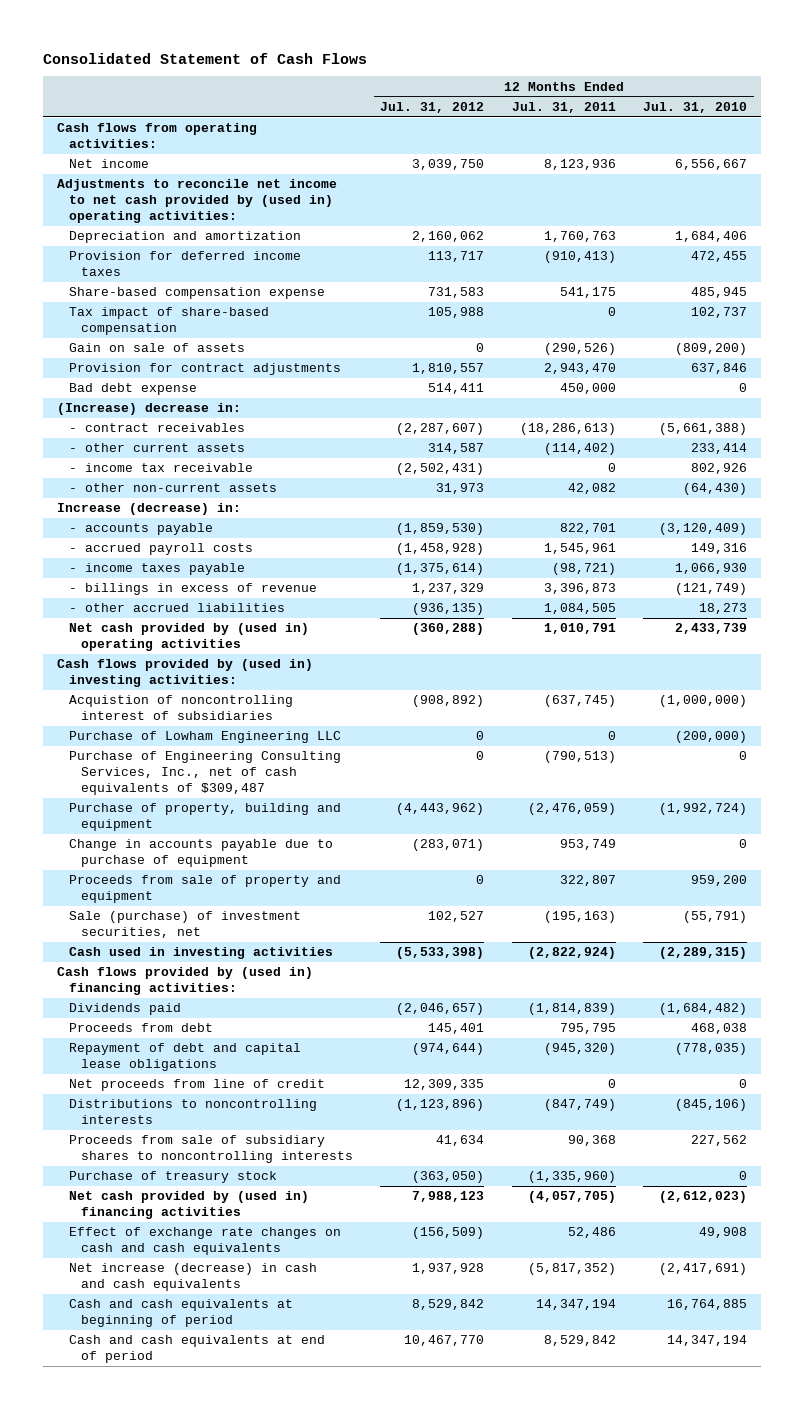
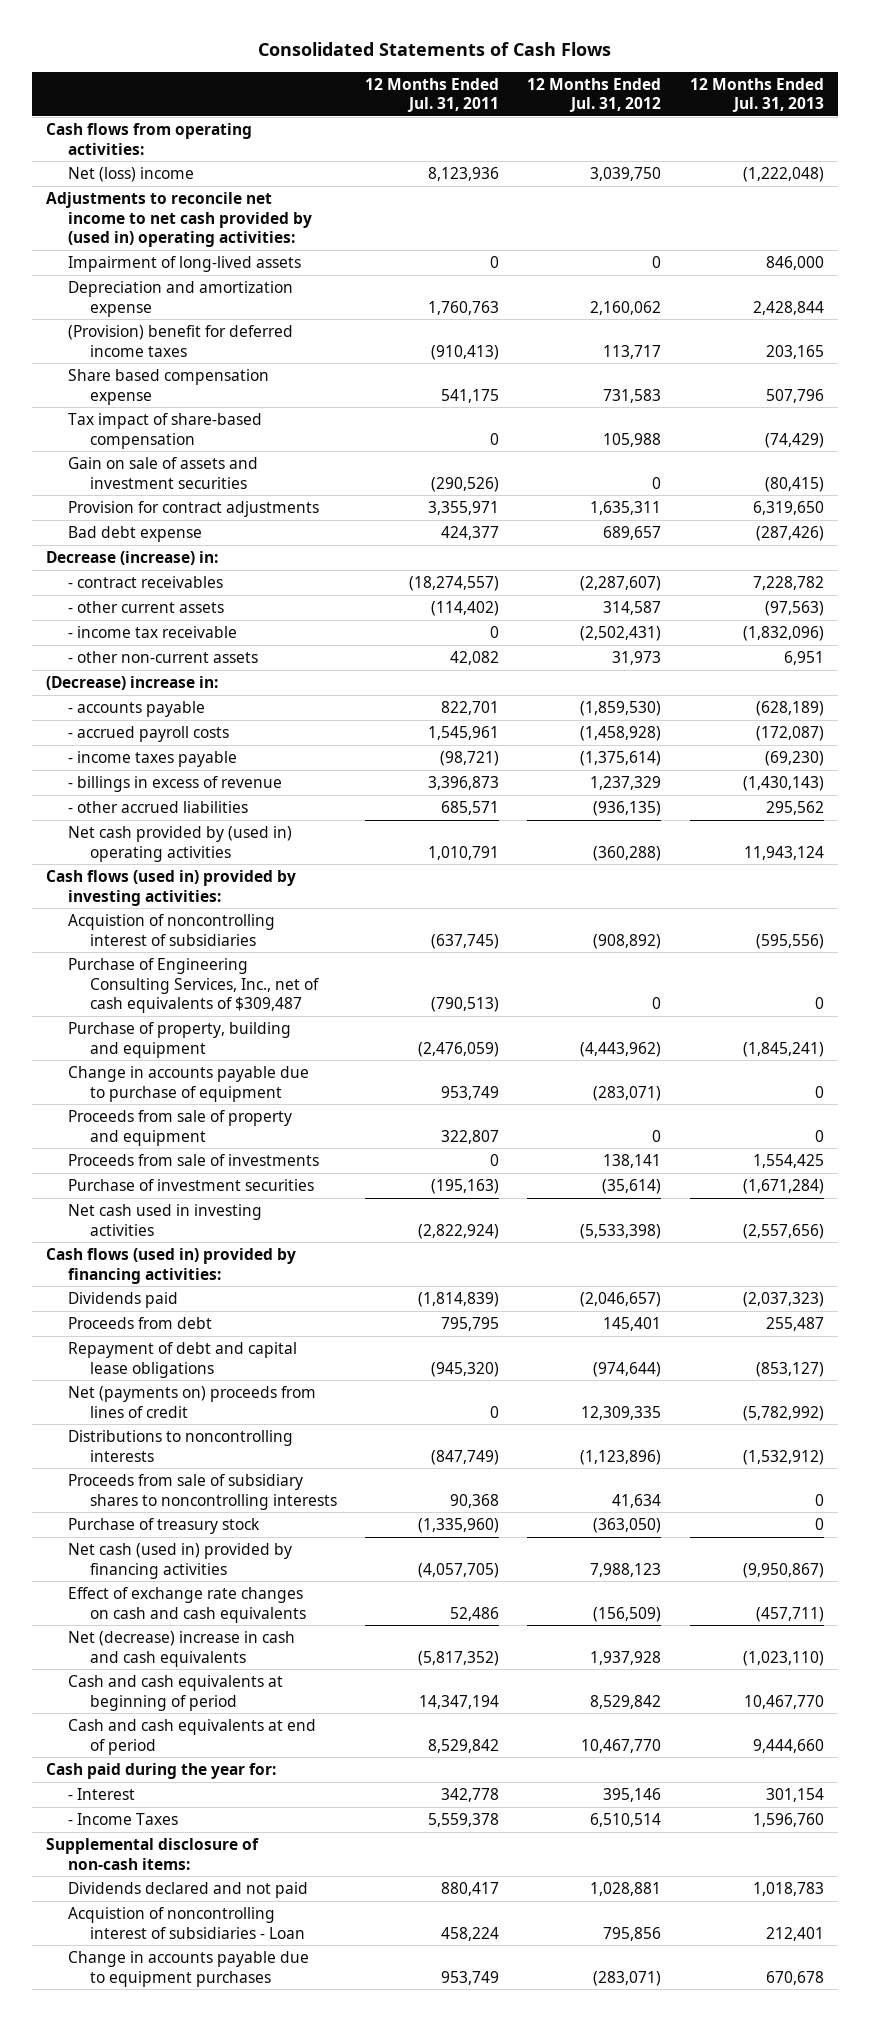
- Consolidated Statement of Cash Flows
+ Consolidated Statements of Cash Flows
- | 12 Months Ended Jul. 31, 2012 | 12 Months Ended Jul. 31, 2011 | 12 Months Ended Jul. 31, 2010
+ | 12 Months Ended Jul. 31, 2011 | 12 Months Ended Jul. 31, 2012 | 12 Months Ended Jul. 31, 2013
- Net income | 3,039,750 | 8,123,936 | 6,556,667
+ Net (loss) income | 8,123,936 | 3,039,750 | (1,222,048)
- Depreciation and amortization | 2,160,062 | 1,760,763 | 1,684,406
- Provision for deferred income taxes | 113,717 | (910,413) | 472,455
- Share-based compensation expense | 731,583 | 541,175 | 485,945
+ Impairment of long-lived assets | 0 | 0 | 846,000
+ Depreciation and amortization expense | 1,760,763 | 2,160,062 | 2,428,844
+ (Provision) benefit for deferred income taxes | (910,413) | 113,717 | 203,165
+ Share based compensation expense | 541,175 | 731,583 | 507,796
- Gain on sale of assets | 0 | (290,526) | (809,200)
- Provision for contract adjustments | 1,810,557 | 2,943,470 | 637,846
- Bad debt expense | 514,411 | 450,000 | 0
- (Increase) decrease in:
- - contract receivables | (2,287,607) | (18,286,613) | (5,661,388)
+ Gain on sale of assets and investment securities | (290,526) | 0 | (80,415)
+ Provision for contract adjustments | 3,355,971 | 1,635,311 | 6,319,650
+ Bad debt expense | 424,377 | 689,657 | (287,426)
+ Decrease (increase) in:
+ - contract receivables | (18,274,557) | (2,287,607) | 7,228,782
- Increase (decrease) in:
+ (Decrease) increase in:
- - other accrued liabilities | (936,135) | 1,084,505 | 18,273
+ - other accrued liabilities | 685,571 | (936,135) | 295,562
- Cash flows provided by (used in) investing activities:
+ Cash flows (used in) provided by investing activities:
- Purchase of Lowham Engineering LLC | 0 | 0 | (200,000)
- Sale (purchase) of investment securities, net | 102,527 | (195,163) | (55,791)
- Cash used in investing activities | (5,533,398) | (2,822,924) | (2,289,315)
- Cash flows provided by (used in) financing activities:
+ Proceeds from sale of investments | 0 | 138,141 | 1,554,425
+ Purchase of investment securities | (195,163) | (35,614) | (1,671,284)
+ Net cash used in investing activities | (2,822,924) | (5,533,398) | (2,557,656)
+ Cash flows (used in) provided by financing activities:
- Net proceeds from line of credit | 12,309,335 | 0 | 0
+ Net (payments on) proceeds from lines of credit | 0 | 12,309,335 | (5,782,992)
- Net cash provided by (used in) financing activities | 7,988,123 | (4,057,705) | (2,612,023)
+ Net cash (used in) provided by financing activities | (4,057,705) | 7,988,123 | (9,950,867)
- Net increase (decrease) in cash and cash equivalents | 1,937,928 | (5,817,352) | (2,417,691)
+ Net (decrease) increase in cash and cash equivalents | (5,817,352) | 1,937,928 | (1,023,110)
+ Cash paid during the year for:
+ - Interest | 342,778 | 395,146 | 301,154
+ - Income Taxes | 5,559,378 | 6,510,514 | 1,596,760
+ Supplemental disclosure of non-cash items:
+ Dividends declared and not paid | 880,417 | 1,028,881 | 1,018,783
+ Acquistion of noncontrolling interest of subsidiaries - Loan | 458,224 | 795,856 | 212,401
+ Change in accounts payable due to equipment purchases | 953,749 | (283,071) | 670,678

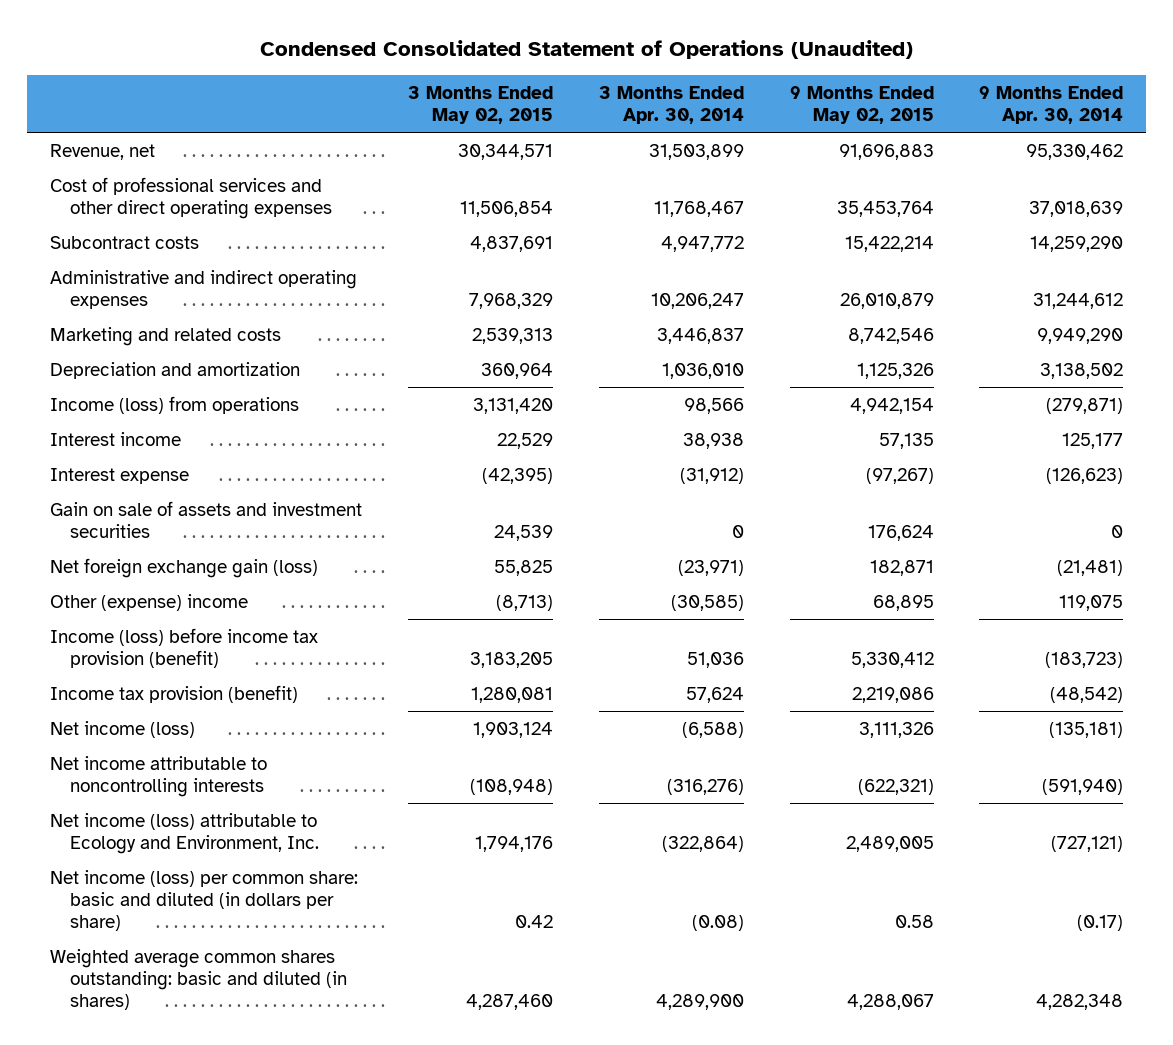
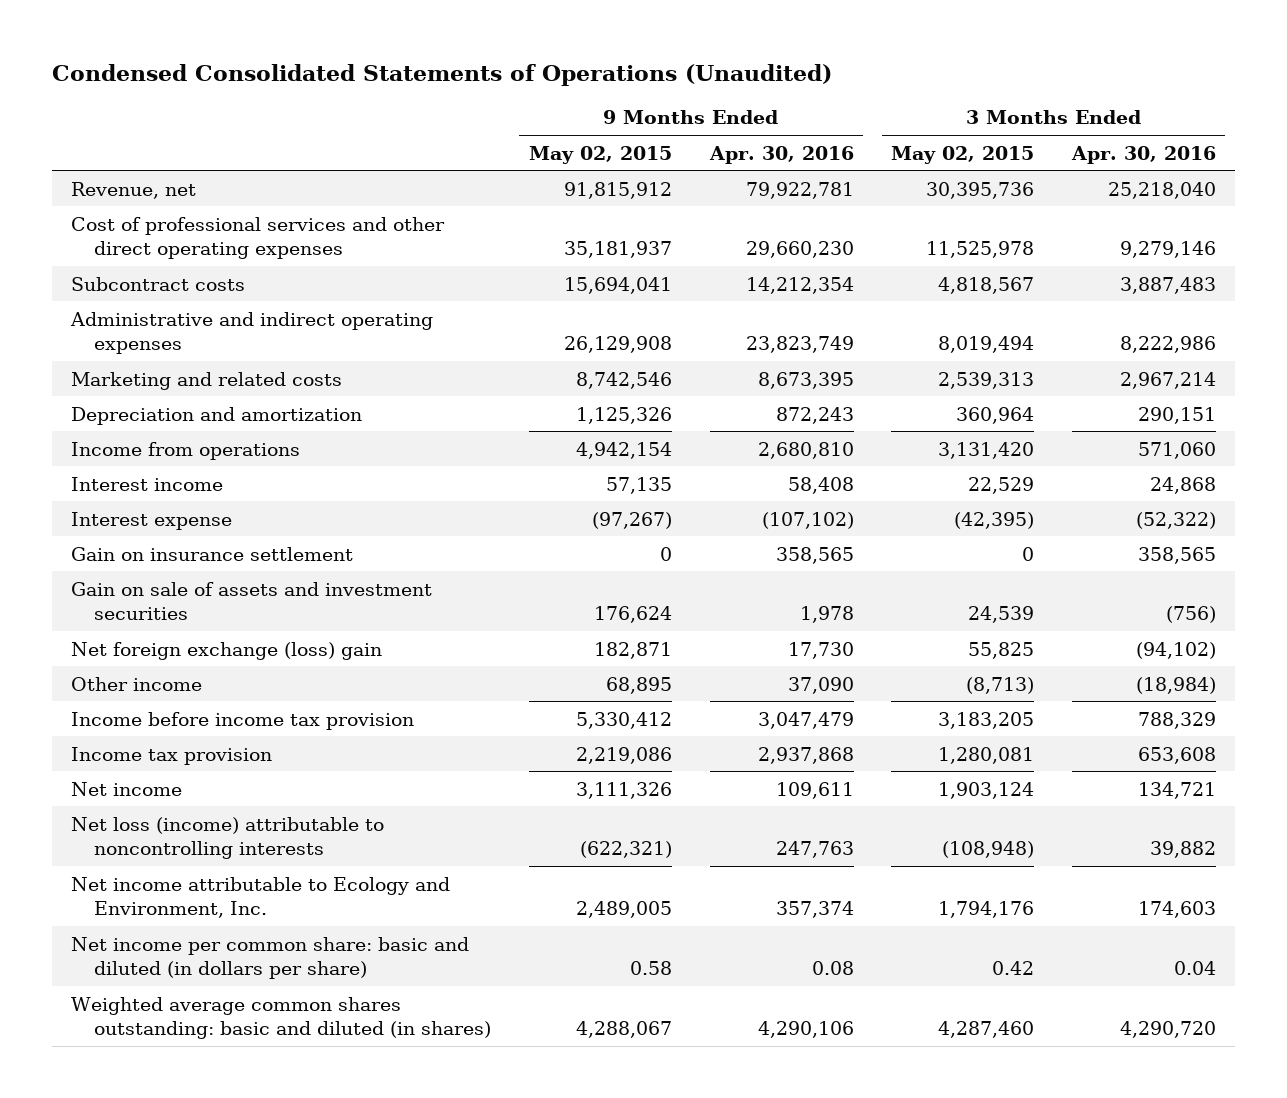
- Condensed Consolidated Statement of Operations (Unaudited)
+ Condensed Consolidated Statements of Operations (Unaudited)
- | 3 Months Ended May 02, 2015 | 3 Months Ended Apr. 30, 2014 | 9 Months Ended May 02, 2015 | 9 Months Ended Apr. 30, 2014
+ | 9 Months Ended May 02, 2015 | 9 Months Ended Apr. 30, 2016 | 3 Months Ended May 02, 2015 | 3 Months Ended Apr. 30, 2016
- Revenue, net | 30,344,571 | 31,503,899 | 91,696,883 | 95,330,462
- Cost of professional services and other direct operating expenses | 11,506,854 | 11,768,467 | 35,453,764 | 37,018,639
- Subcontract costs | 4,837,691 | 4,947,772 | 15,422,214 | 14,259,290
- Administrative and indirect operating expenses | 7,968,329 | 10,206,247 | 26,010,879 | 31,244,612
+ Revenue, net | 91,815,912 | 79,922,781 | 30,395,736 | 25,218,040
+ Cost of professional services and other direct operating expenses | 35,181,937 | 29,660,230 | 11,525,978 | 9,279,146
+ Subcontract costs | 15,694,041 | 14,212,354 | 4,818,567 | 3,887,483
+ Administrative and indirect operating expenses | 26,129,908 | 23,823,749 | 8,019,494 | 8,222,986
- Income (loss) from operations | 3,131,420 | 98,566 | 4,942,154 | (279,871)
+ Income from operations | 4,942,154 | 2,680,810 | 3,131,420 | 571,060
+ Gain on insurance settlement | 0 | 358,565 | 0 | 358,565
- Net foreign exchange gain (loss) | 55,825 | (23,971) | 182,871 | (21,481)
- Other (expense) income | (8,713) | (30,585) | 68,895 | 119,075
- Income (loss) before income tax provision (benefit) | 3,183,205 | 51,036 | 5,330,412 | (183,723)
- Income tax provision (benefit) | 1,280,081 | 57,624 | 2,219,086 | (48,542)
- Net income (loss) | 1,903,124 | (6,588) | 3,111,326 | (135,181)
- Net income attributable to noncontrolling interests | (108,948) | (316,276) | (622,321) | (591,940)
- Net income (loss) attributable to Ecology and Environment, Inc. | 1,794,176 | (322,864) | 2,489,005 | (727,121)
- Net income (loss) per common share: basic and diluted (in dollars per share) | 0.42 | (0.08) | 0.58 | (0.17)
+ Net foreign exchange (loss) gain | 182,871 | 17,730 | 55,825 | (94,102)
+ Other income | 68,895 | 37,090 | (8,713) | (18,984)
+ Income before income tax provision | 5,330,412 | 3,047,479 | 3,183,205 | 788,329
+ Income tax provision | 2,219,086 | 2,937,868 | 1,280,081 | 653,608
+ Net income | 3,111,326 | 109,611 | 1,903,124 | 134,721
+ Net loss (income) attributable to noncontrolling interests | (622,321) | 247,763 | (108,948) | 39,882
+ Net income attributable to Ecology and Environment, Inc. | 2,489,005 | 357,374 | 1,794,176 | 174,603
+ Net income per common share: basic and diluted (in dollars per share) | 0.58 | 0.08 | 0.42 | 0.04

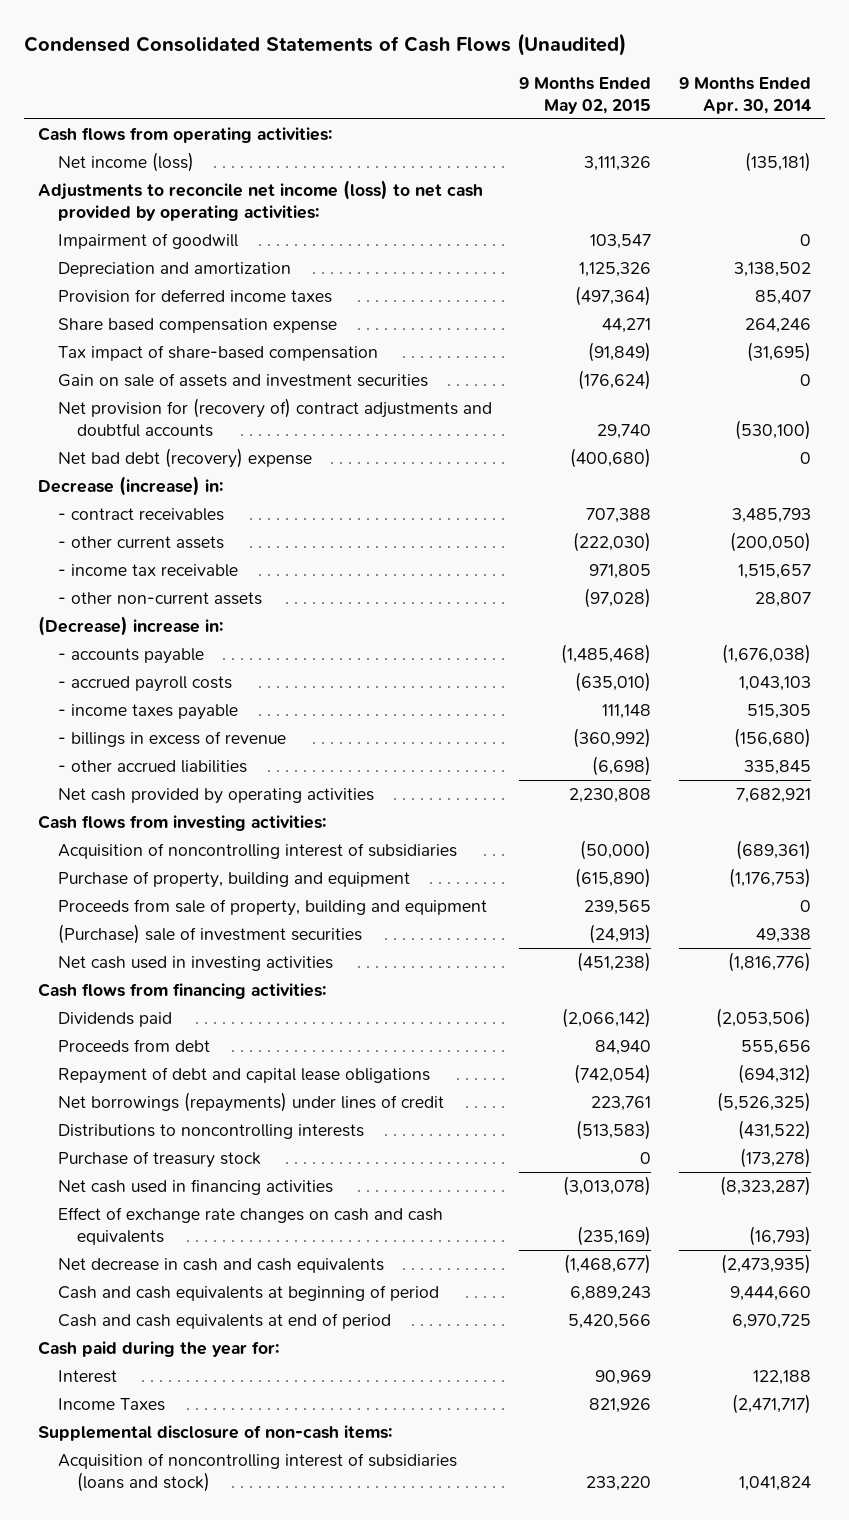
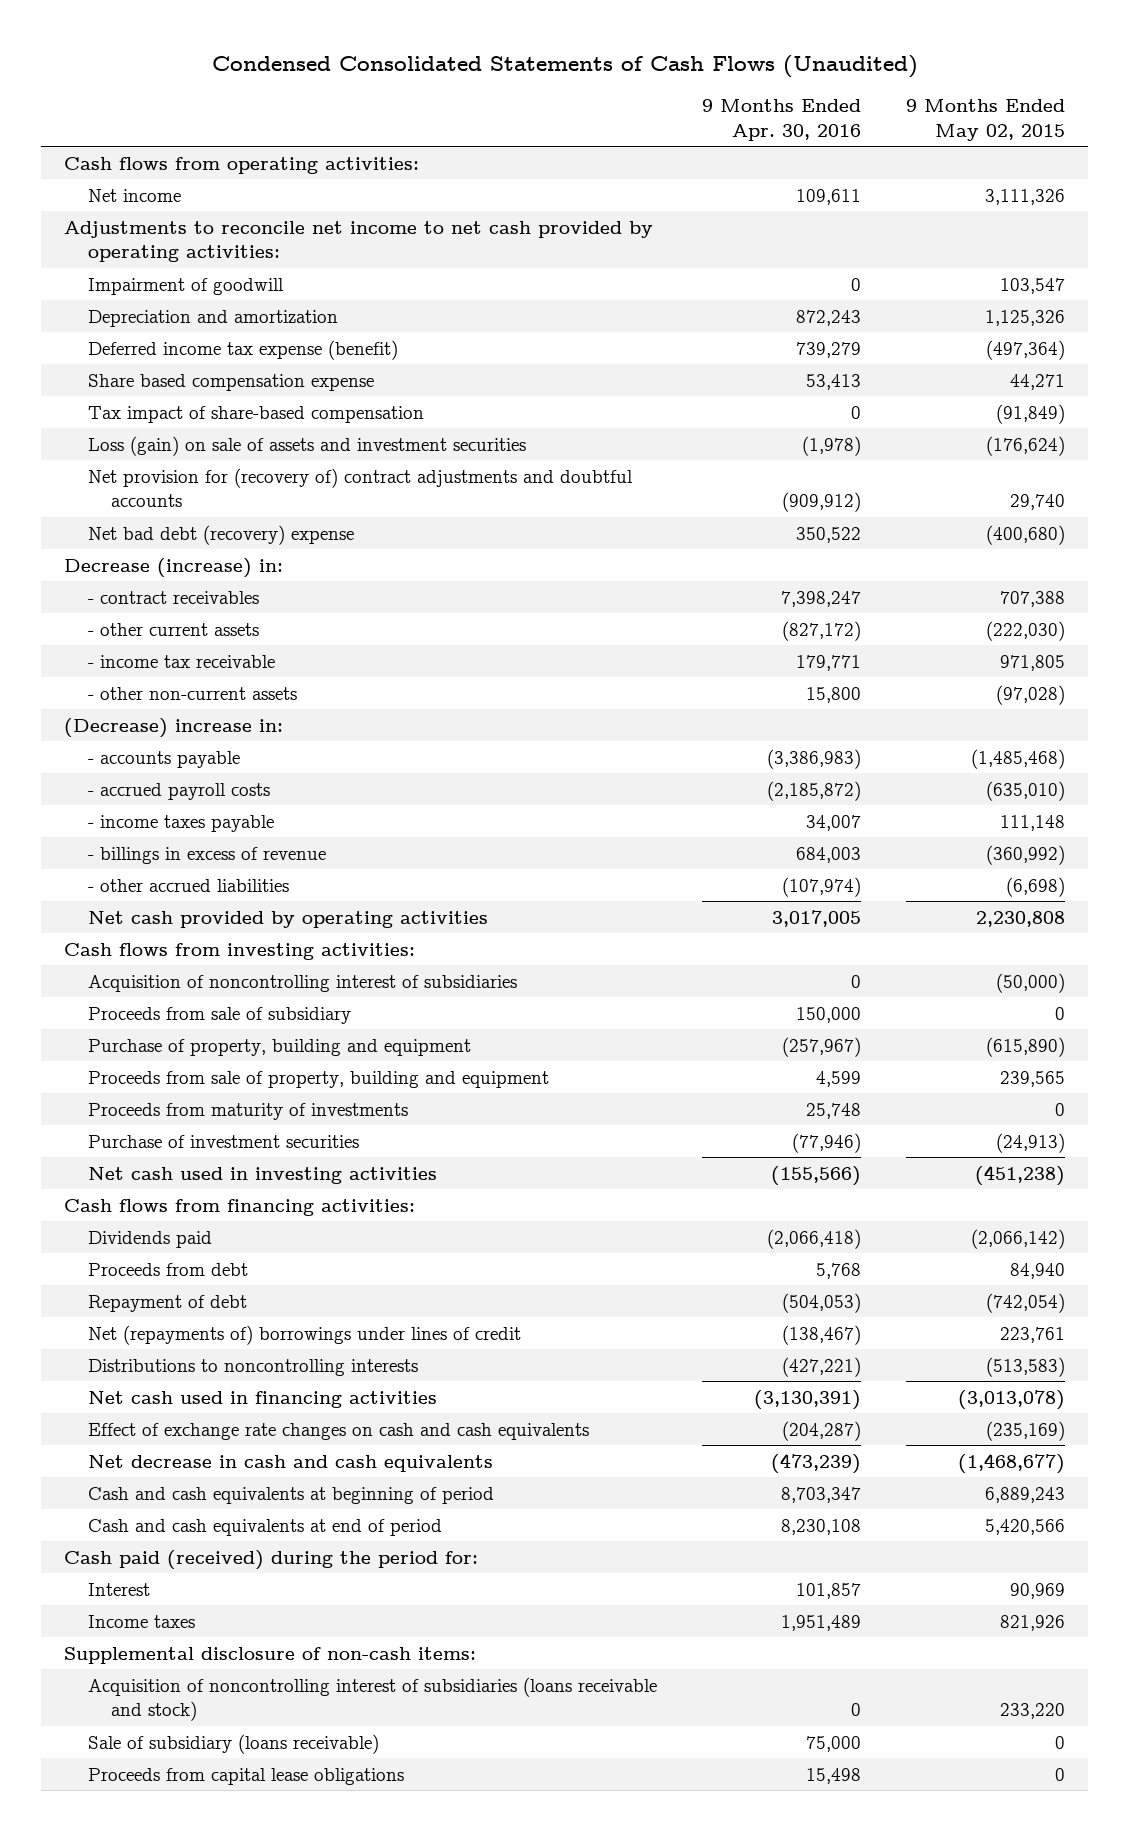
- | 9 Months Ended May 02, 2015 | 9 Months Ended Apr. 30, 2014
+ | 9 Months Ended Apr. 30, 2016 | 9 Months Ended May 02, 2015
- Net income (loss) | 3,111,326 | (135,181)
- Adjustments to reconcile net income (loss) to net cash provided by operating activities:
+ Net income | 109,611 | 3,111,326
+ Adjustments to reconcile net income to net cash provided by operating activities:
- Provision for deferred income taxes | (497,364) | 85,407
+ Deferred income tax expense (benefit) | 739,279 | (497,364)
- Gain on sale of assets and investment securities | (176,624) | 0
+ Loss (gain) on sale of assets and investment securities | (1,978) | (176,624)
+ Proceeds from sale of subsidiary | 150,000 | 0
- (Purchase) sale of investment securities | (24,913) | 49,338
+ Proceeds from maturity of investments | 25,748 | 0
+ Purchase of investment securities | (77,946) | (24,913)
- Repayment of debt and capital lease obligations | (742,054) | (694,312)
- Net borrowings (repayments) under lines of credit | 223,761 | (5,526,325)
+ Repayment of debt | (504,053) | (742,054)
+ Net (repayments of) borrowings under lines of credit | (138,467) | 223,761
- Purchase of treasury stock | 0 | (173,278)
- Cash paid during the year for:
+ Cash paid (received) during the period for:
- Income Taxes | 821,926 | (2,471,717)
+ Income taxes | 1,951,489 | 821,926
- Acquisition of noncontrolling interest of subsidiaries (loans and stock) | 233,220 | 1,041,824
+ Acquisition of noncontrolling interest of subsidiaries (loans receivable and stock) | 0 | 233,220
+ Sale of subsidiary (loans receivable) | 75,000 | 0
+ Proceeds from capital lease obligations | 15,498 | 0

